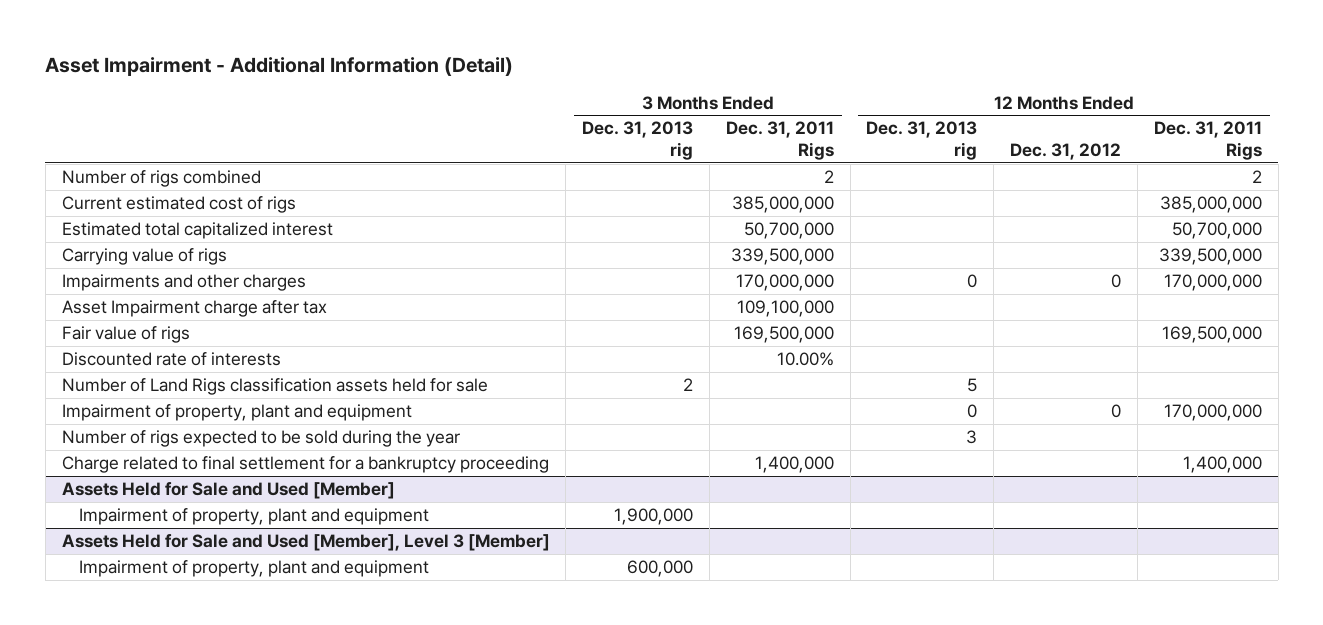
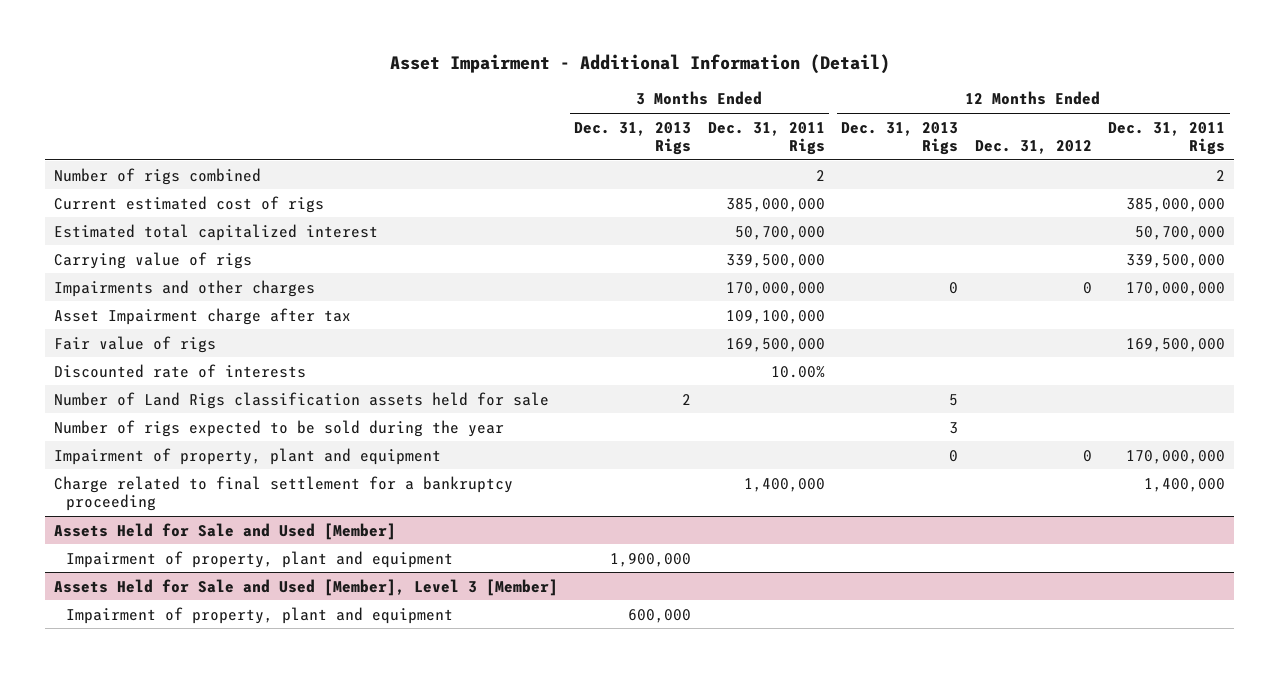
- | 3 Months Ended Dec. 31, 2013 rig | 3 Months Ended Dec. 31, 2011 Rigs | 12 Months Ended Dec. 31, 2013 rig | 12 Months Ended Dec. 31, 2012 | 12 Months Ended Dec. 31, 2011 Rigs
+ | 3 Months Ended Dec. 31, 2013 Rigs | 3 Months Ended Dec. 31, 2011 Rigs | 12 Months Ended Dec. 31, 2013 Rigs | 12 Months Ended Dec. 31, 2012 | 12 Months Ended Dec. 31, 2011 Rigs
moved down: Impairment of property, plant and equipment | | | 0 | 0 | 170,000,000

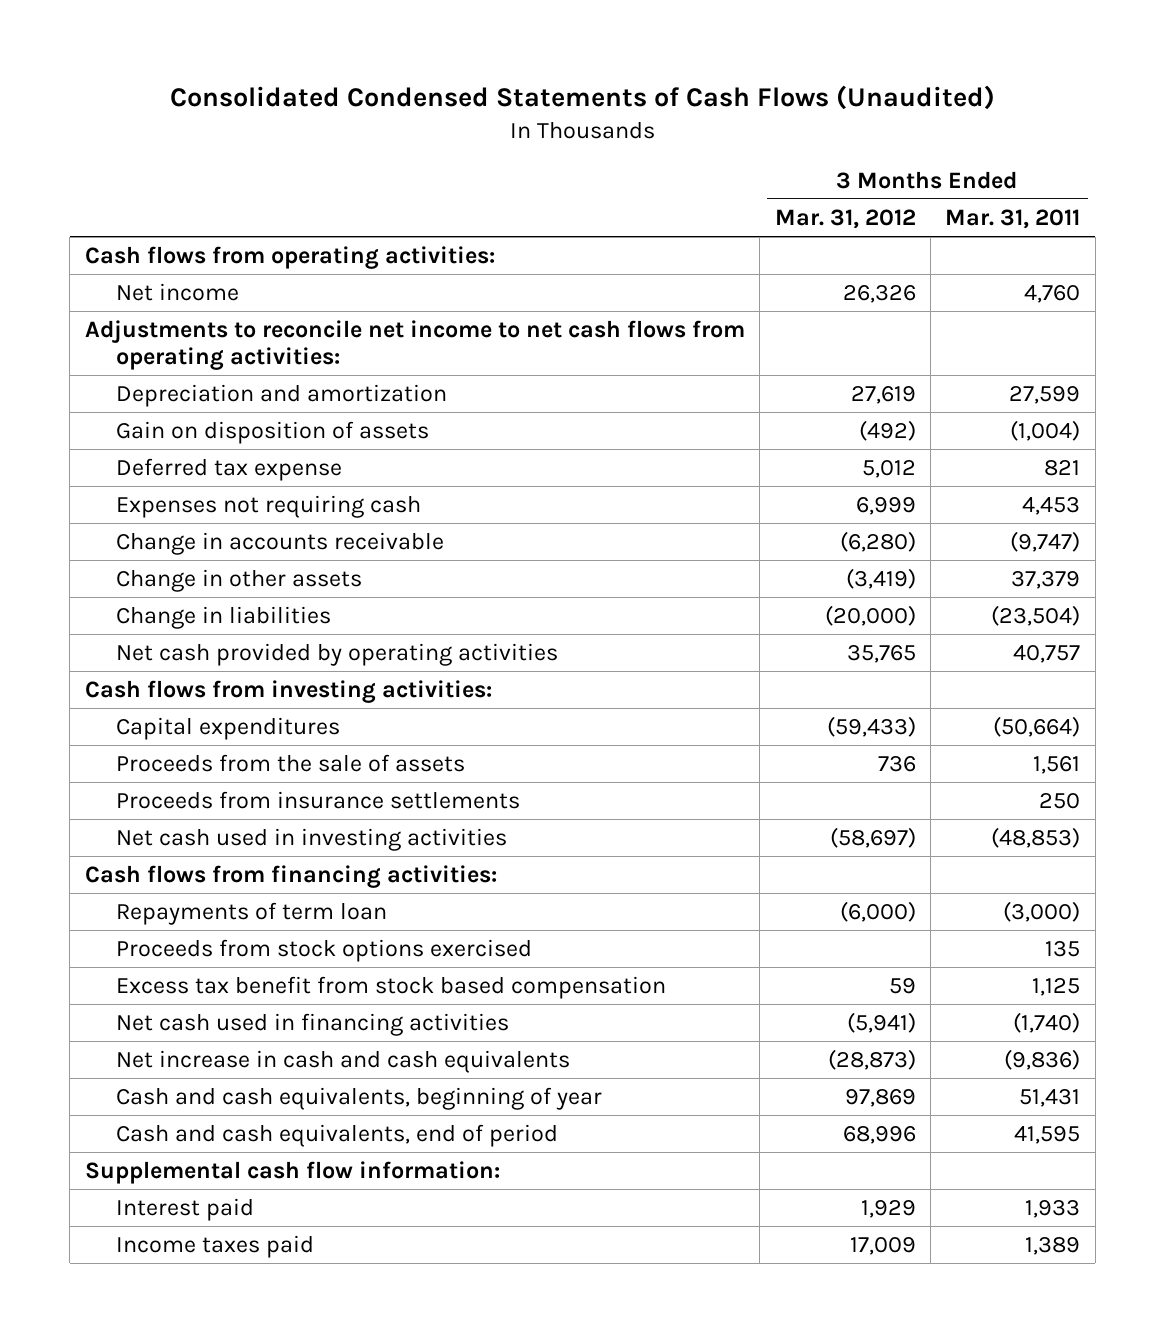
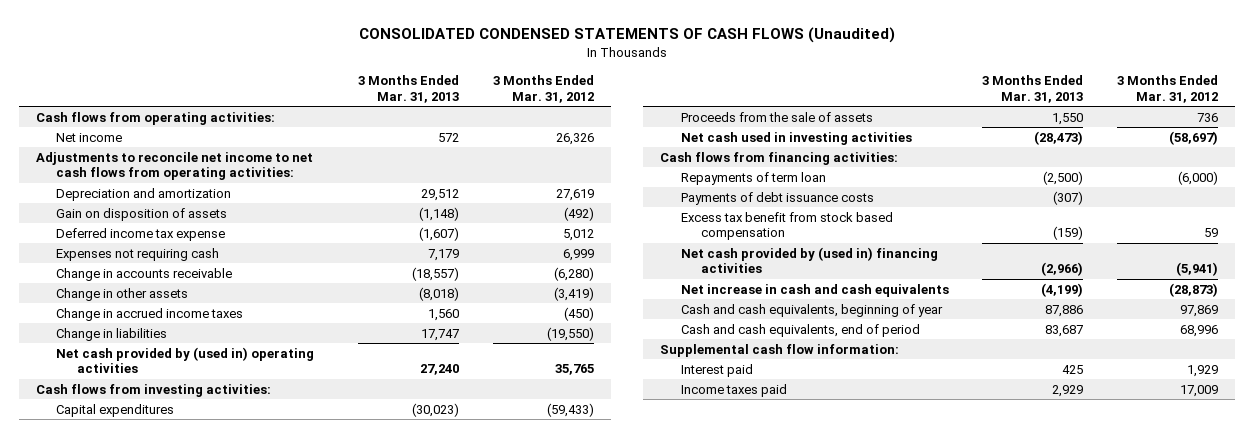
- Consolidated Condensed Statements of Cash Flows (Unaudited)
+ CONSOLIDATED CONDENSED STATEMENTS OF CASH FLOWS (Unaudited)
- | 3 Months Ended Mar. 31, 2012 | 3 Months Ended Mar. 31, 2011
+ | 3 Months Ended Mar. 31, 2013 | 3 Months Ended Mar. 31, 2012
- Deferred tax expense | 5,012 | 821
+ Deferred income tax expense | (1,607) | 5,012
- Change in liabilities | (20,000) | (23,504)
- Net cash provided by operating activities | 35,765 | 40,757
+ Change in accrued income taxes | 1,560 | (450)
+ Change in liabilities | 17,747 | (19,550)
+ Net cash provided by (used in) operating activities | 27,240 | 35,765
- Proceeds from insurance settlements | | 250
- Proceeds from stock options exercised | | 135
+ Payments of debt issuance costs | (307) |
- Net cash used in financing activities | (5,941) | (1,740)
+ Net cash provided by (used in) financing activities | (2,966) | (5,941)

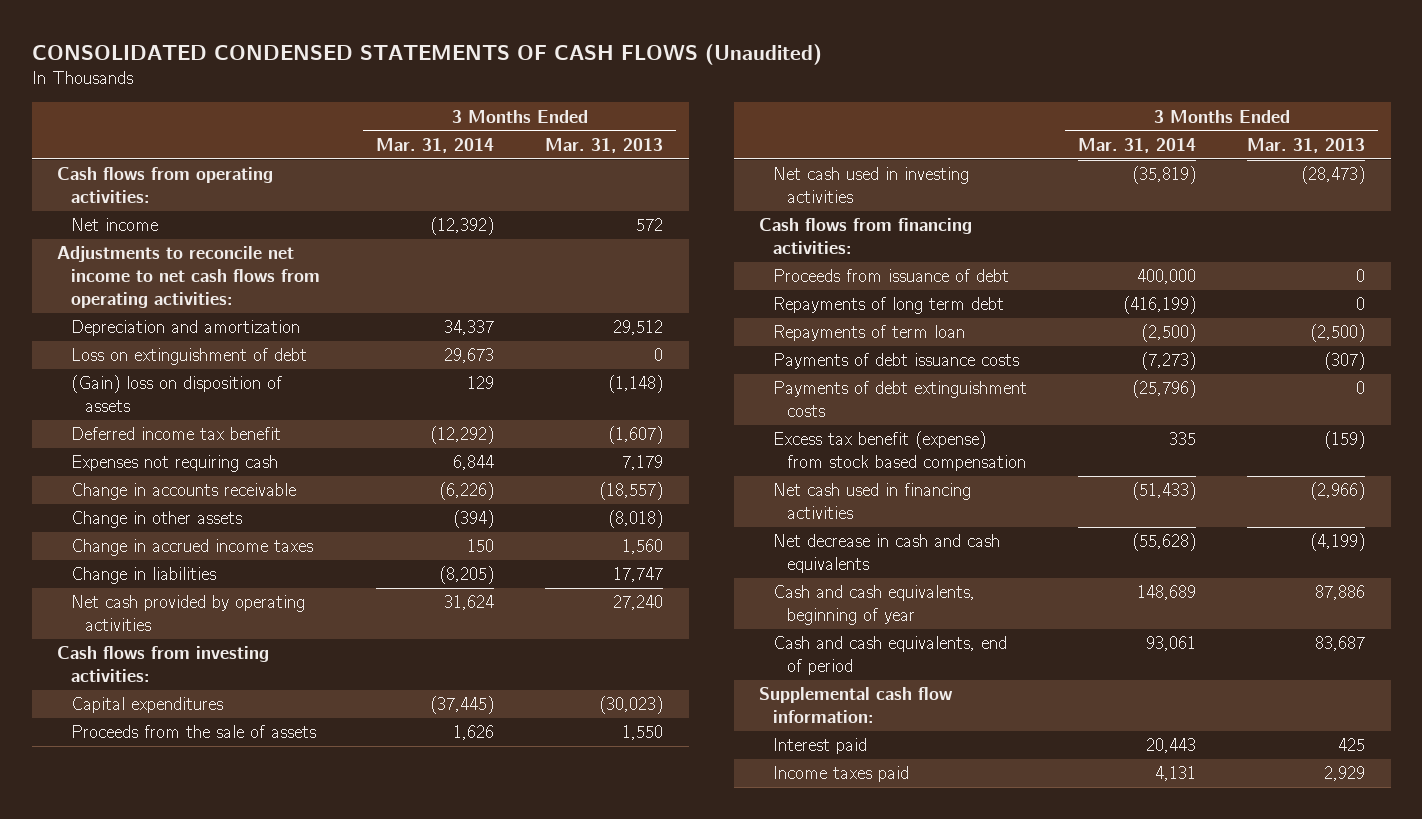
- | 3 Months Ended Mar. 31, 2013 | 3 Months Ended Mar. 31, 2012
+ | 3 Months Ended Mar. 31, 2014 | 3 Months Ended Mar. 31, 2013
- Gain on disposition of assets | (1,148) | (492)
- Deferred income tax expense | (1,607) | 5,012
+ Loss on extinguishment of debt | 29,673 | 0
+ (Gain) loss on disposition of assets | 129 | (1,148)
+ Deferred income tax benefit | (12,292) | (1,607)
- Net cash provided by (used in) operating activities | 27,240 | 35,765
+ Net cash provided by operating activities | 31,624 | 27,240
+ Proceeds from issuance of debt | 400,000 | 0
+ Repayments of long term debt | (416,199) | 0
- Excess tax benefit from stock based compensation | (159) | 59
- Net cash provided by (used in) financing activities | (2,966) | (5,941)
- Net increase in cash and cash equivalents | (4,199) | (28,873)
+ Payments of debt extinguishment costs | (25,796) | 0
+ Excess tax benefit (expense) from stock based compensation | 335 | (159)
+ Net cash used in financing activities | (51,433) | (2,966)
+ Net decrease in cash and cash equivalents | (55,628) | (4,199)

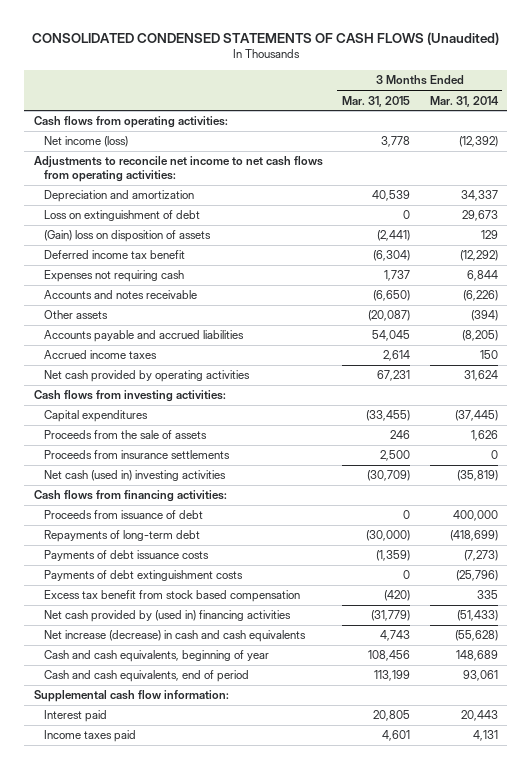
- | 3 Months Ended Mar. 31, 2014 | 3 Months Ended Mar. 31, 2013
+ | 3 Months Ended Mar. 31, 2015 | 3 Months Ended Mar. 31, 2014
- Net income | (12,392) | 572
+ Net income (loss) | 3,778 | (12,392)
- Change in accounts receivable | (6,226) | (18,557)
- Change in other assets | (394) | (8,018)
- Change in accrued income taxes | 150 | 1,560
- Change in liabilities | (8,205) | 17,747
+ Accounts and notes receivable | (6,650) | (6,226)
+ Other assets | (20,087) | (394)
+ Accounts payable and accrued liabilities | 54,045 | (8,205)
+ Accrued income taxes | 2,614 | 150
- Net cash used in investing activities | (35,819) | (28,473)
+ Proceeds from insurance settlements | 2,500 | 0
+ Net cash (used in) investing activities | (30,709) | (35,819)
- Repayments of long term debt | (416,199) | 0
- Repayments of term loan | (2,500) | (2,500)
+ Repayments of long-term debt | (30,000) | (418,699)
- Excess tax benefit (expense) from stock based compensation | 335 | (159)
- Net cash used in financing activities | (51,433) | (2,966)
- Net decrease in cash and cash equivalents | (55,628) | (4,199)
+ Excess tax benefit from stock based compensation | (420) | 335
+ Net cash provided by (used in) financing activities | (31,779) | (51,433)
+ Net increase (decrease) in cash and cash equivalents | 4,743 | (55,628)

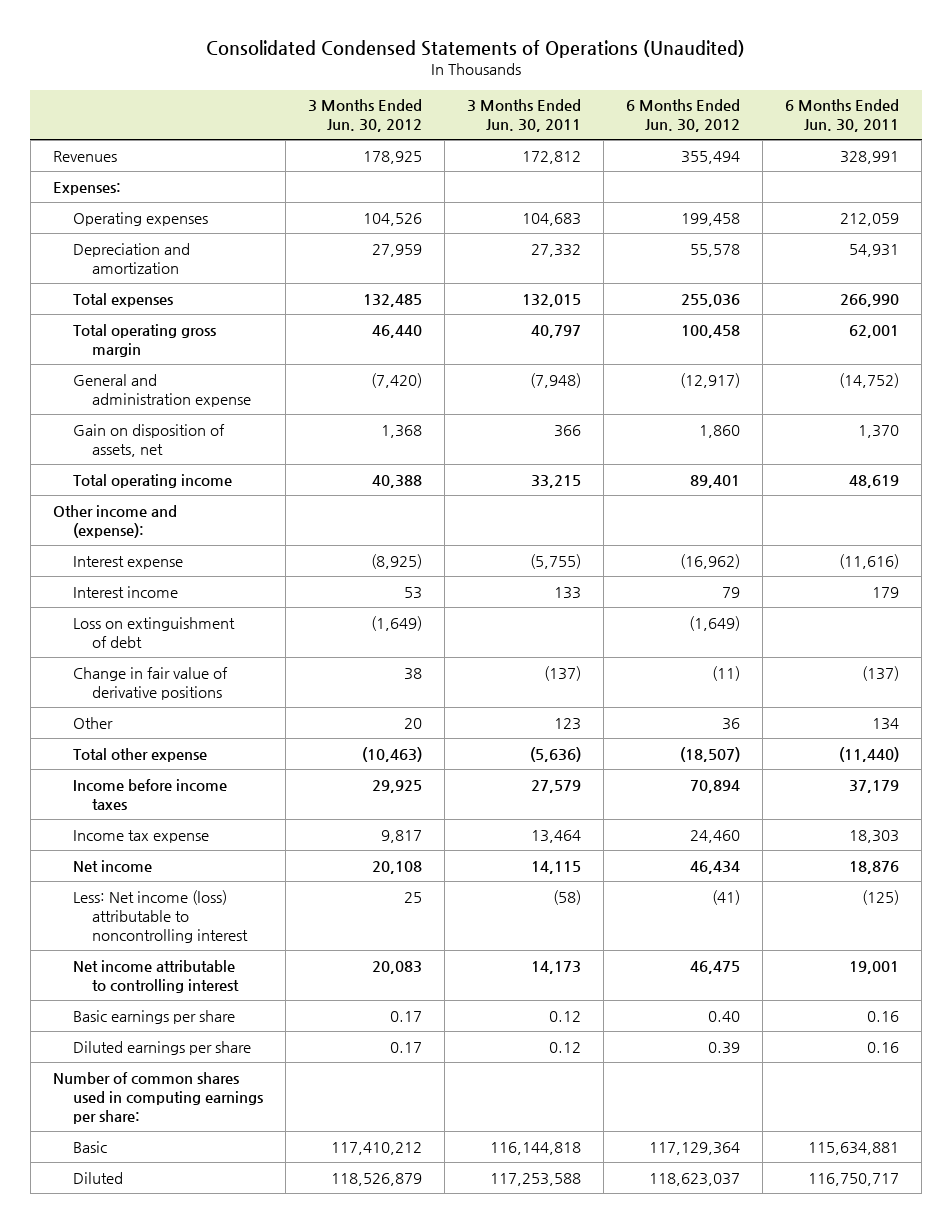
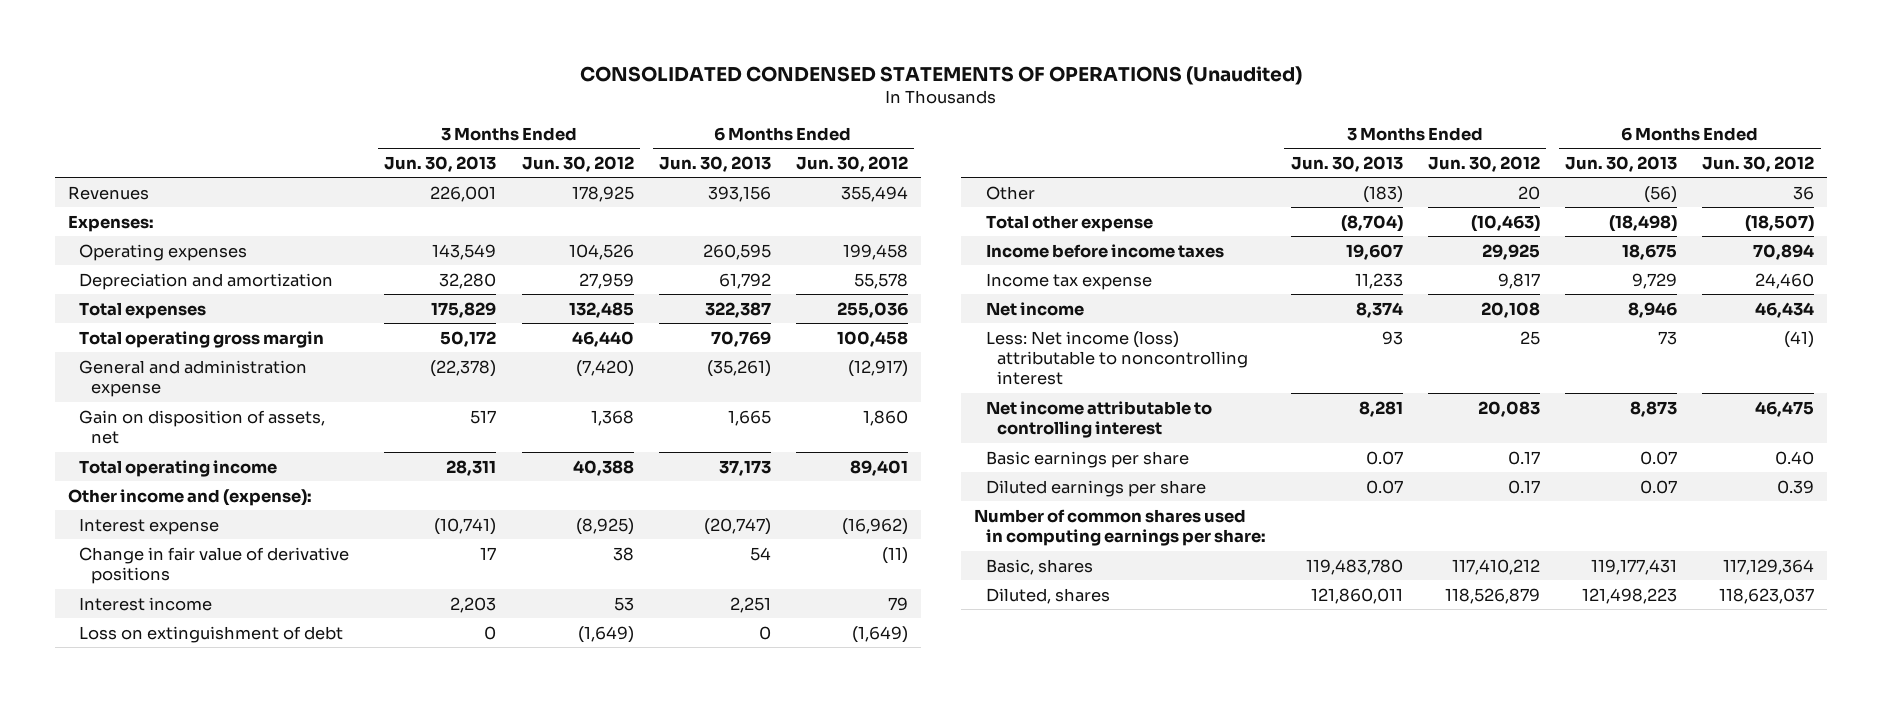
- Consolidated Condensed Statements of Operations (Unaudited)
+ CONSOLIDATED CONDENSED STATEMENTS OF OPERATIONS (Unaudited)
- | 3 Months Ended Jun. 30, 2012 | 3 Months Ended Jun. 30, 2011 | 6 Months Ended Jun. 30, 2012 | 6 Months Ended Jun. 30, 2011
+ | 3 Months Ended Jun. 30, 2013 | 3 Months Ended Jun. 30, 2012 | 6 Months Ended Jun. 30, 2013 | 6 Months Ended Jun. 30, 2012
moved up: Change in fair value of derivative positions | 17 | 38 | 54 | (11)
- Basic | 117,410,212 | 116,144,818 | 117,129,364 | 115,634,881
- Diluted | 118,526,879 | 117,253,588 | 118,623,037 | 116,750,717
+ Basic, shares | 119,483,780 | 117,410,212 | 119,177,431 | 117,129,364
+ Diluted, shares | 121,860,011 | 118,526,879 | 121,498,223 | 118,623,037

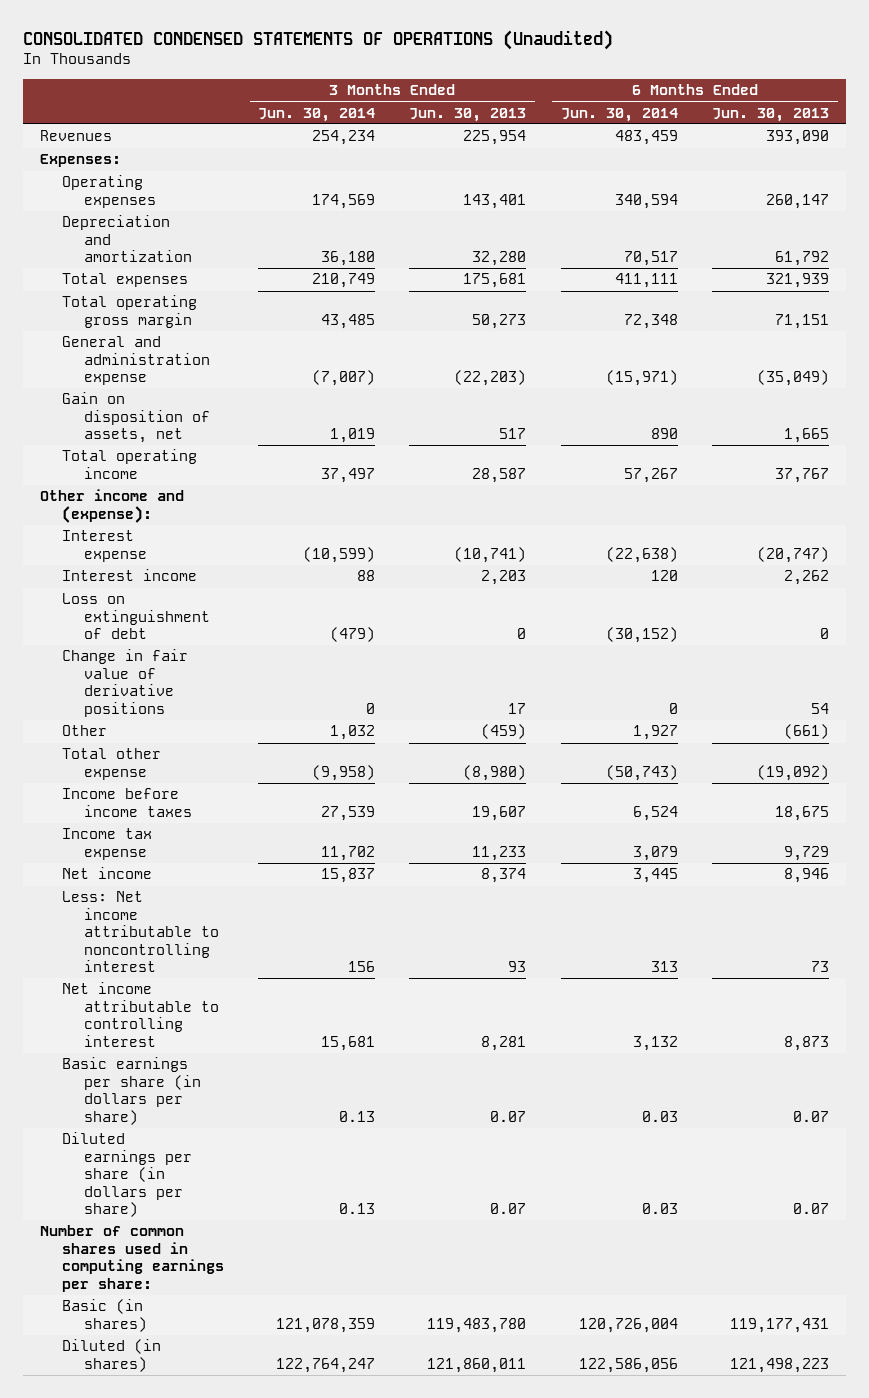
- | 3 Months Ended Jun. 30, 2013 | 3 Months Ended Jun. 30, 2012 | 6 Months Ended Jun. 30, 2013 | 6 Months Ended Jun. 30, 2012
+ | 3 Months Ended Jun. 30, 2014 | 3 Months Ended Jun. 30, 2013 | 6 Months Ended Jun. 30, 2014 | 6 Months Ended Jun. 30, 2013
- Revenues | 226,001 | 178,925 | 393,156 | 355,494
+ Revenues | 254,234 | 225,954 | 483,459 | 393,090
- Operating expenses | 143,549 | 104,526 | 260,595 | 199,458
+ Operating expenses | 174,569 | 143,401 | 340,594 | 260,147
- Total expenses | 175,829 | 132,485 | 322,387 | 255,036
- Total operating gross margin | 50,172 | 46,440 | 70,769 | 100,458
- General and administration expense | (22,378) | (7,420) | (35,261) | (12,917)
+ Total expenses | 210,749 | 175,681 | 411,111 | 321,939
+ Total operating gross margin | 43,485 | 50,273 | 72,348 | 71,151
+ General and administration expense | (7,007) | (22,203) | (15,971) | (35,049)
- Total operating income | 28,311 | 40,388 | 37,173 | 89,401
+ Total operating income | 37,497 | 28,587 | 57,267 | 37,767
- Interest income | 2,203 | 53 | 2,251 | 79
+ Interest income | 88 | 2,203 | 120 | 2,262
- Other | (183) | 20 | (56) | 36
- Total other expense | (8,704) | (10,463) | (18,498) | (18,507)
moved down: Change in fair value of derivative positions | 0 | 17 | 0 | 54
+ Other | 1,032 | (459) | 1,927 | (661)
+ Total other expense | (9,958) | (8,980) | (50,743) | (19,092)
- Less: Net income (loss) attributable to noncontrolling interest | 93 | 25 | 73 | (41)
+ Less: Net income attributable to noncontrolling interest | 156 | 93 | 313 | 73
- Basic earnings per share | 0.07 | 0.17 | 0.07 | 0.40
- Diluted earnings per share | 0.07 | 0.17 | 0.07 | 0.39
+ Basic earnings per share (in dollars per share) | 0.13 | 0.07 | 0.03 | 0.07
+ Diluted earnings per share (in dollars per share) | 0.13 | 0.07 | 0.03 | 0.07
- Basic, shares | 119,483,780 | 117,410,212 | 119,177,431 | 117,129,364
- Diluted, shares | 121,860,011 | 118,526,879 | 121,498,223 | 118,623,037
+ Basic (in shares) | 121,078,359 | 119,483,780 | 120,726,004 | 119,177,431
+ Diluted (in shares) | 122,764,247 | 121,860,011 | 122,586,056 | 121,498,223

